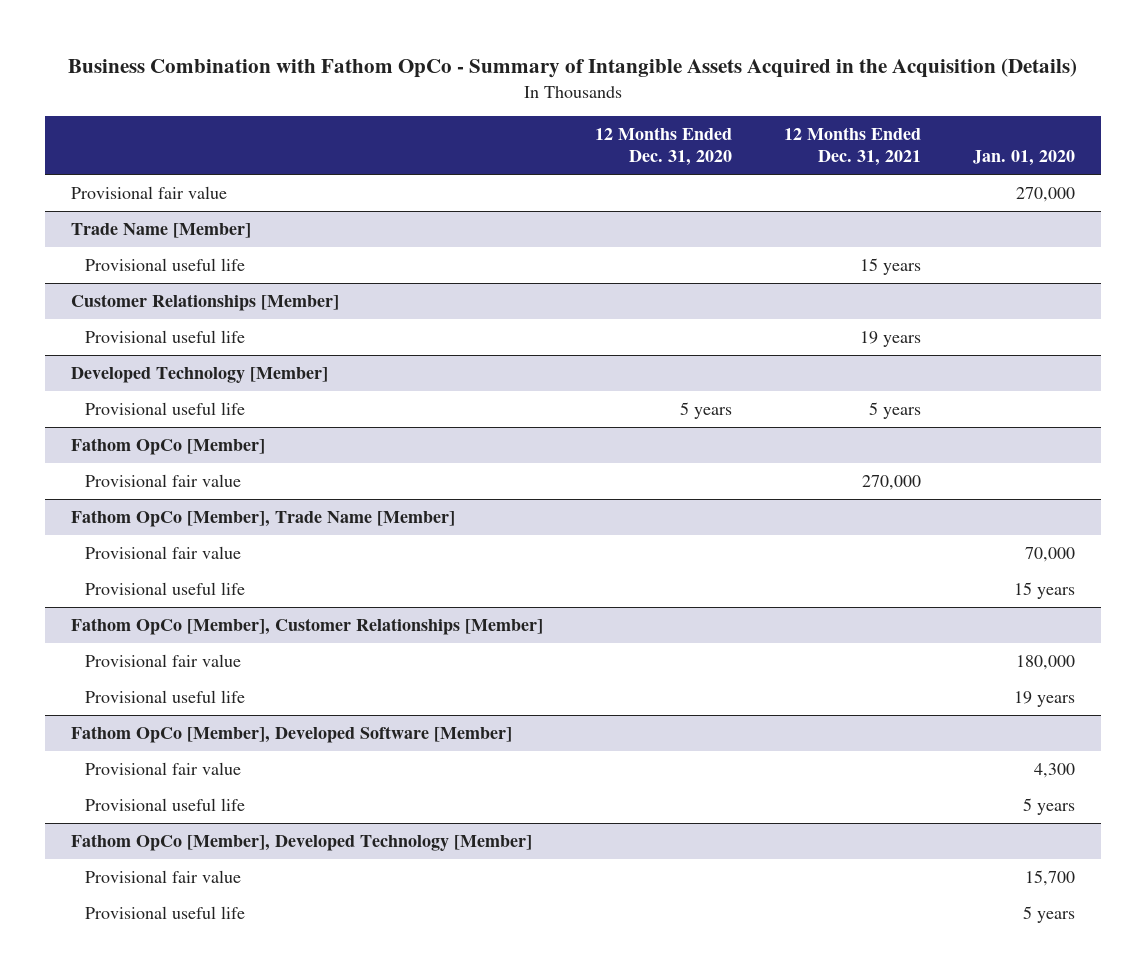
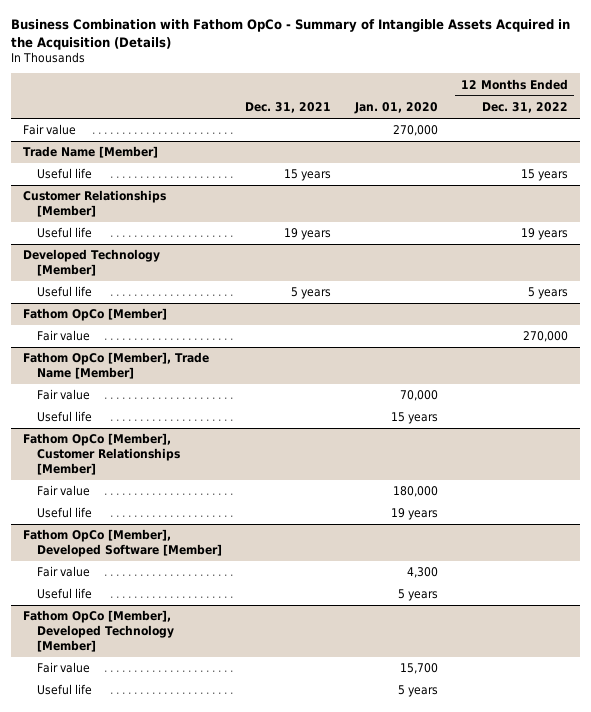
- | 12 Months Ended Dec. 31, 2020 | 12 Months Ended Dec. 31, 2021 | Jan. 01, 2020
+ | Dec. 31, 2021 | Jan. 01, 2020 | 12 Months Ended Dec. 31, 2022
- Provisional fair value | | | 270,000
+ Fair value | | 270,000 |
@ Trade Name [Member]
- Provisional useful life | | 15 years |
+ Useful life | 15 years | | 15 years
@ Customer Relationships [Member]
- Provisional useful life | | 19 years |
+ Useful life | 19 years | | 19 years
@ Developed Technology [Member]
- Provisional useful life | 5 years | 5 years |
+ Useful life | 5 years | | 5 years
@ Fathom OpCo [Member]
- Provisional fair value | | 270,000 |
+ Fair value | | | 270,000
@ Fathom OpCo [Member], Trade Name [Member]
- Provisional fair value | | | 70,000
- Provisional useful life | | | 15 years
+ Fair value | | 70,000 |
+ Useful life | | 15 years |
@ Fathom OpCo [Member], Customer Relationships [Member]
- Provisional fair value | | | 180,000
- Provisional useful life | | | 19 years
+ Fair value | | 180,000 |
+ Useful life | | 19 years |
@ Fathom OpCo [Member], Developed Software [Member]
- Provisional fair value | | | 4,300
- Provisional useful life | | | 5 years
+ Fair value | | 4,300 |
+ Useful life | | 5 years |
@ Fathom OpCo [Member], Developed Technology [Member]
- Provisional fair value | | | 15,700
- Provisional useful life | | | 5 years
+ Fair value | | 15,700 |
+ Useful life | | 5 years |

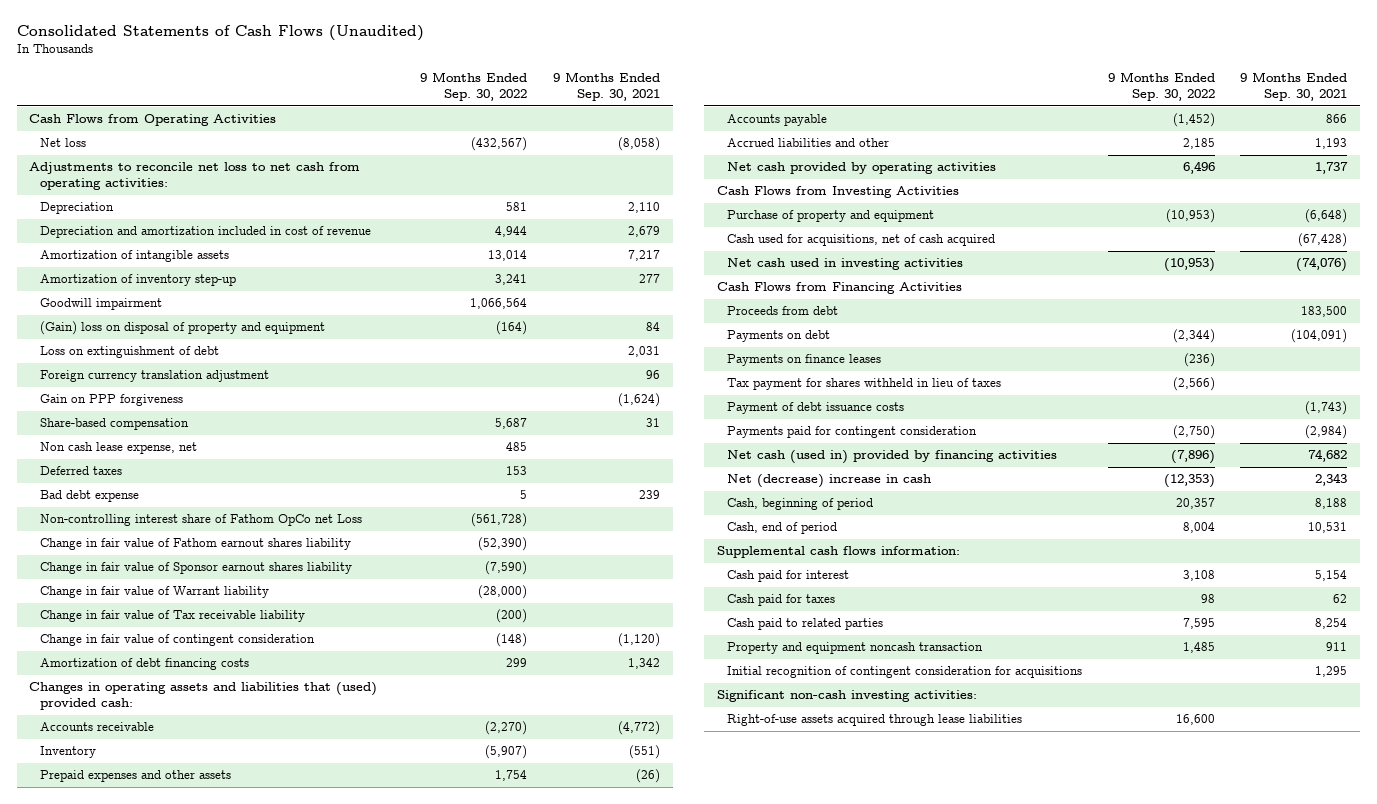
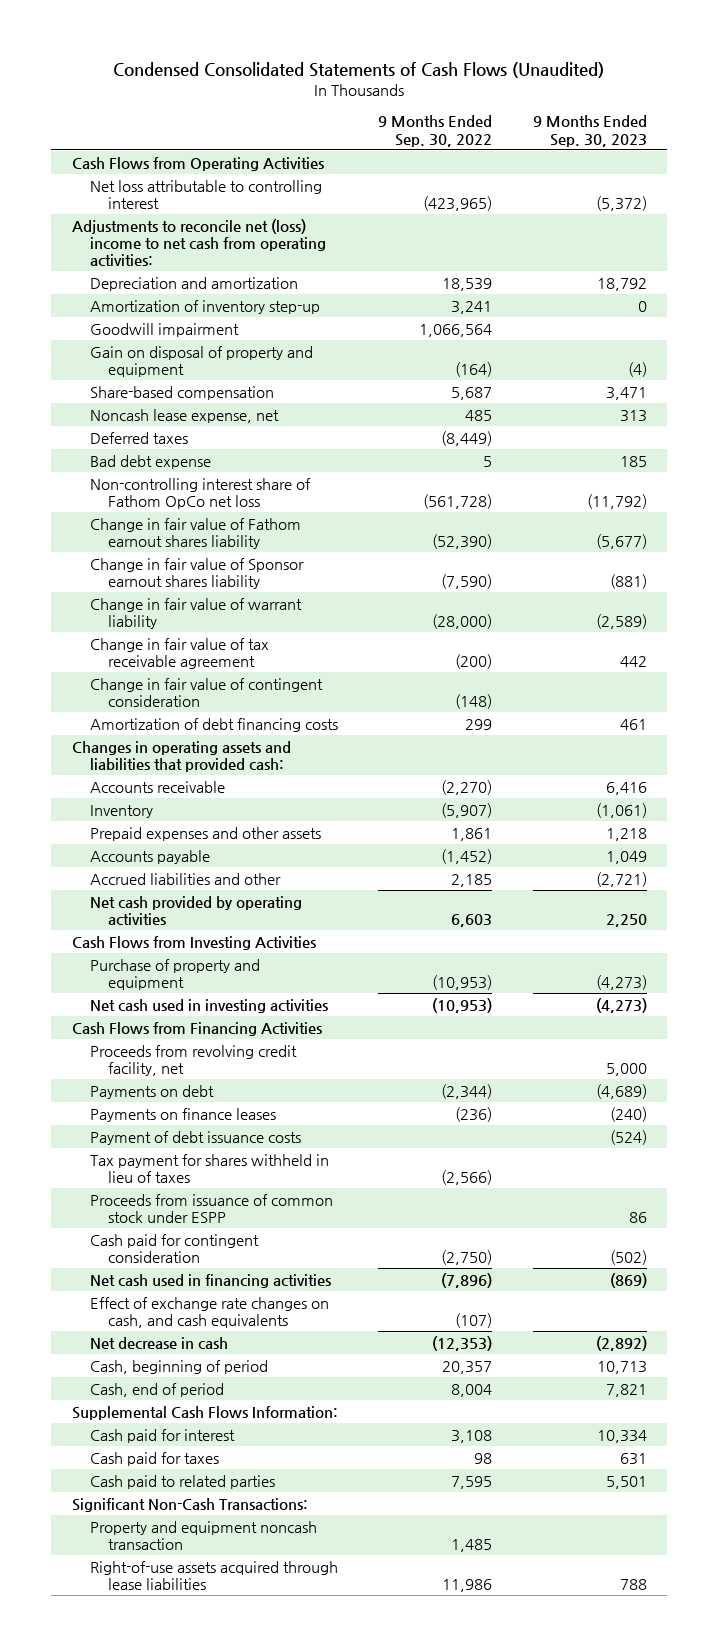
- Consolidated Statements of Cash Flows (Unaudited)
+ Condensed Consolidated Statements of Cash Flows (Unaudited)
- | 9 Months Ended Sep. 30, 2022 | 9 Months Ended Sep. 30, 2021
+ | 9 Months Ended Sep. 30, 2022 | 9 Months Ended Sep. 30, 2023
- Net loss | (432,567) | (8,058)
- Adjustments to reconcile net loss to net cash from operating activities:
- Depreciation | 581 | 2,110
- Depreciation and amortization included in cost of revenue | 4,944 | 2,679
- Amortization of intangible assets | 13,014 | 7,217
+ Net loss attributable to controlling interest | (423,965) | (5,372)
+ Adjustments to reconcile net (loss) income to net cash from operating activities:
+ Depreciation and amortization | 18,539 | 18,792
- (Gain) loss on disposal of property and equipment | (164) | 84
- Loss on extinguishment of debt | | 2,031
- Foreign currency translation adjustment | | 96
- Gain on PPP forgiveness | | (1,624)
+ Gain on disposal of property and equipment | (164) | (4)
- Non cash lease expense, net | 485 |
- Deferred taxes | 153 |
+ Noncash lease expense, net | 485 | 313
+ Deferred taxes | (8,449) |
- Non-controlling interest share of Fathom OpCo net Loss | (561,728) |
+ Non-controlling interest share of Fathom OpCo net loss | (561,728) | (11,792)
- Change in fair value of Warrant liability | (28,000) |
- Change in fair value of Tax receivable liability | (200) |
+ Change in fair value of warrant liability | (28,000) | (2,589)
+ Change in fair value of tax receivable agreement | (200) | 442
- Changes in operating assets and liabilities that (used) provided cash:
+ Changes in operating assets and liabilities that provided cash:
- Prepaid expenses and other assets | 1,754 | (26)
+ Prepaid expenses and other assets | 1,861 | 1,218
- Net cash provided by operating activities | 6,496 | 1,737
+ Net cash provided by operating activities | 6,603 | 2,250
- Cash used for acquisitions, net of cash acquired | | (67,428)
- Proceeds from debt | | 183,500
+ Proceeds from revolving credit facility, net | | 5,000
- Payments paid for contingent consideration | (2,750) | (2,984)
- Net cash (used in) provided by financing activities | (7,896) | 74,682
- Net (decrease) increase in cash | (12,353) | 2,343
moved down: Tax payment for shares withheld in lieu of taxes | (2,566) |
+ Proceeds from issuance of common stock under ESPP | | 86
+ Cash paid for contingent consideration | (2,750) | (502)
+ Net cash used in financing activities | (7,896) | (869)
+ Effect of exchange rate changes on cash, and cash equivalents | (107) |
+ Net decrease in cash | (12,353) | (2,892)
- Supplemental cash flows information:
+ Supplemental Cash Flows Information:
+ Significant Non-Cash Transactions:
- Initial recognition of contingent consideration for acquisitions | | 1,295
- Significant non-cash investing activities:
- Right-of-use assets acquired through lease liabilities | 16,600 |
+ Right-of-use assets acquired through lease liabilities | 11,986 | 788

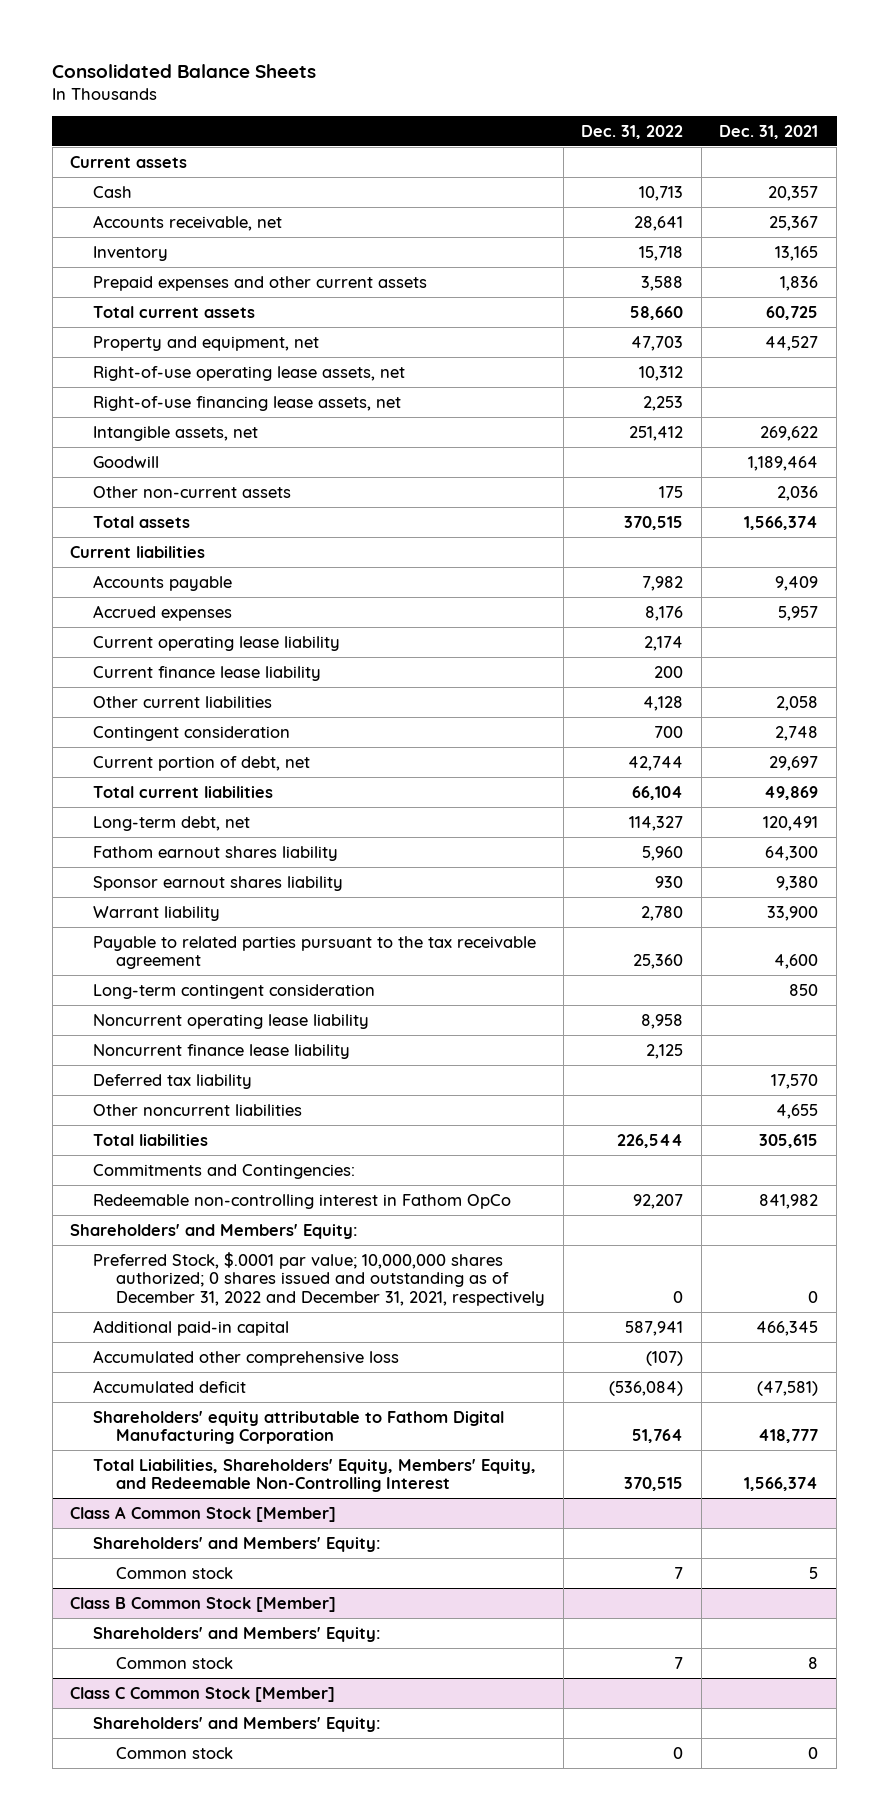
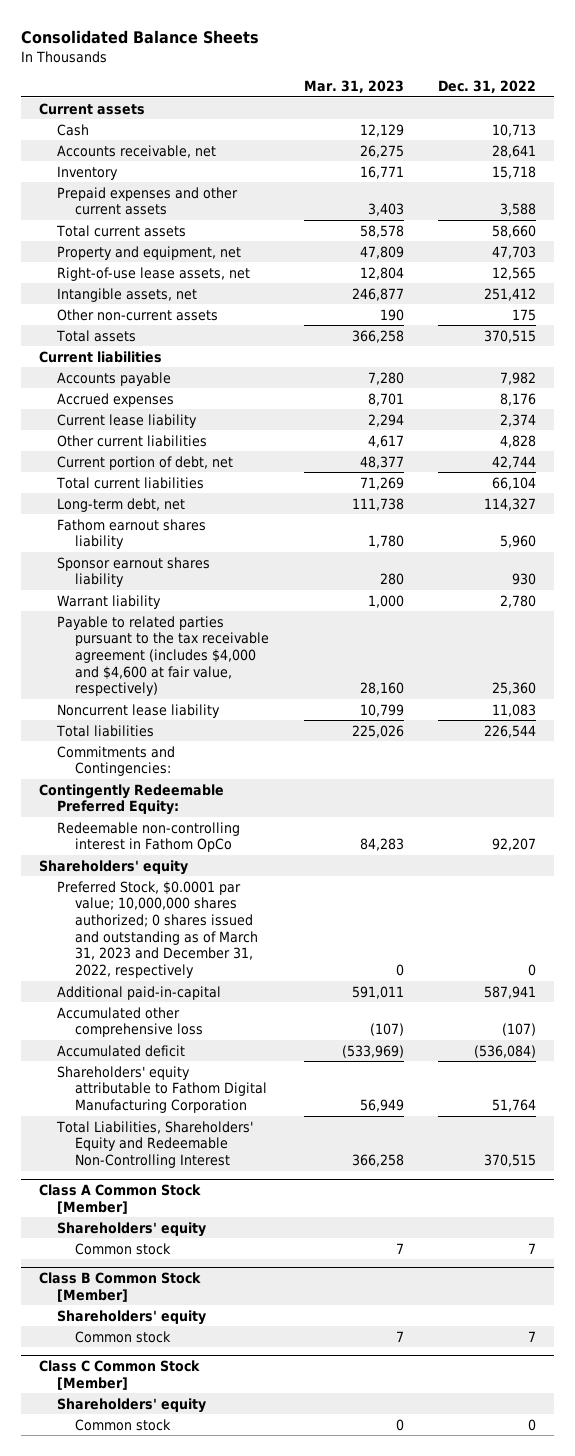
- | Dec. 31, 2022 | Dec. 31, 2021
+ | Mar. 31, 2023 | Dec. 31, 2022
- Right-of-use operating lease assets, net | 10,312 |
- Right-of-use financing lease assets, net | 2,253 |
+ Right-of-use lease assets, net | 12,804 | 12,565
- Goodwill | | 1,189,464
- Current operating lease liability | 2,174 |
- Current finance lease liability | 200 |
- Other current liabilities | 4,128 | 2,058
- Contingent consideration | 700 | 2,748
+ Current lease liability | 2,294 | 2,374
+ Other current liabilities | 4,617 | 4,828
- Payable to related parties pursuant to the tax receivable agreement | 25,360 | 4,600
- Long-term contingent consideration | | 850
- Noncurrent operating lease liability | 8,958 |
- Noncurrent finance lease liability | 2,125 |
- Deferred tax liability | | 17,570
- Other noncurrent liabilities | | 4,655
+ Payable to related parties pursuant to the tax receivable agreement (includes $4,000 and $4,600 at fair value, respectively) | 28,160 | 25,360
+ Noncurrent lease liability | 10,799 | 11,083
+ Contingently Redeemable Preferred Equity:
- Shareholders' and Members' Equity:
- Preferred Stock, $.0001 par value; 10,000,000 shares authorized; 0 shares issued and outstanding as of December 31, 2022 and December 31, 2021, respectively | 0 | 0
- Additional paid-in capital | 587,941 | 466,345
+ Shareholders' equity
+ Preferred Stock, $0.0001 par value; 10,000,000 shares authorized; 0 shares issued and outstanding as of March 31, 2023 and December 31, 2022, respectively | 0 | 0
+ Additional paid-in-capital | 591,011 | 587,941
- Total Liabilities, Shareholders' Equity, Members' Equity, and Redeemable Non-Controlling Interest | 370,515 | 1,566,374
+ Total Liabilities, Shareholders' Equity and Redeemable Non-Controlling Interest | 366,258 | 370,515
@ Class A Common Stock [Member]
- Shareholders' and Members' Equity:
+ Shareholders' equity
@ Class B Common Stock [Member]
- Shareholders' and Members' Equity:
+ Shareholders' equity
@ Class C Common Stock [Member]
- Shareholders' and Members' Equity:
+ Shareholders' equity

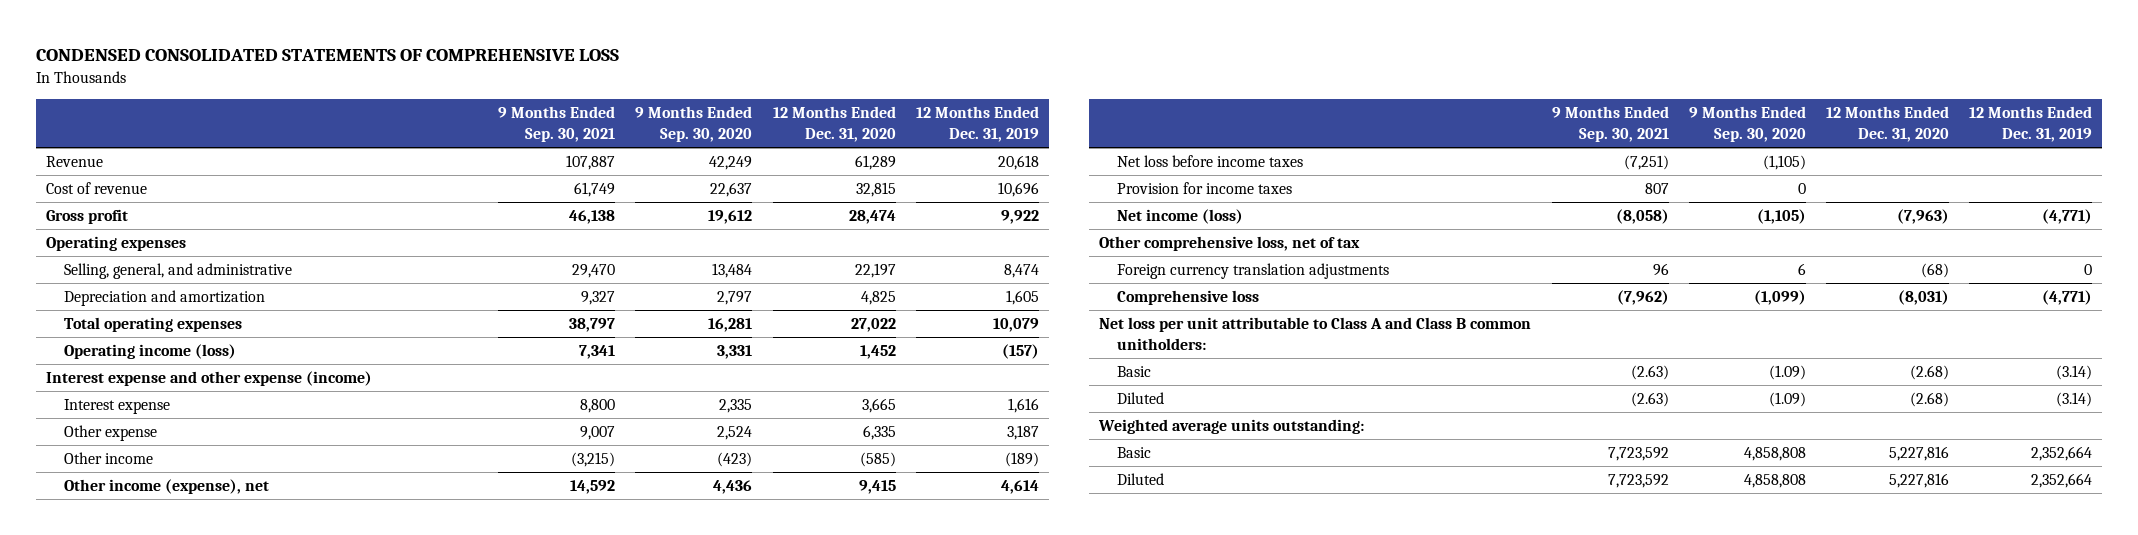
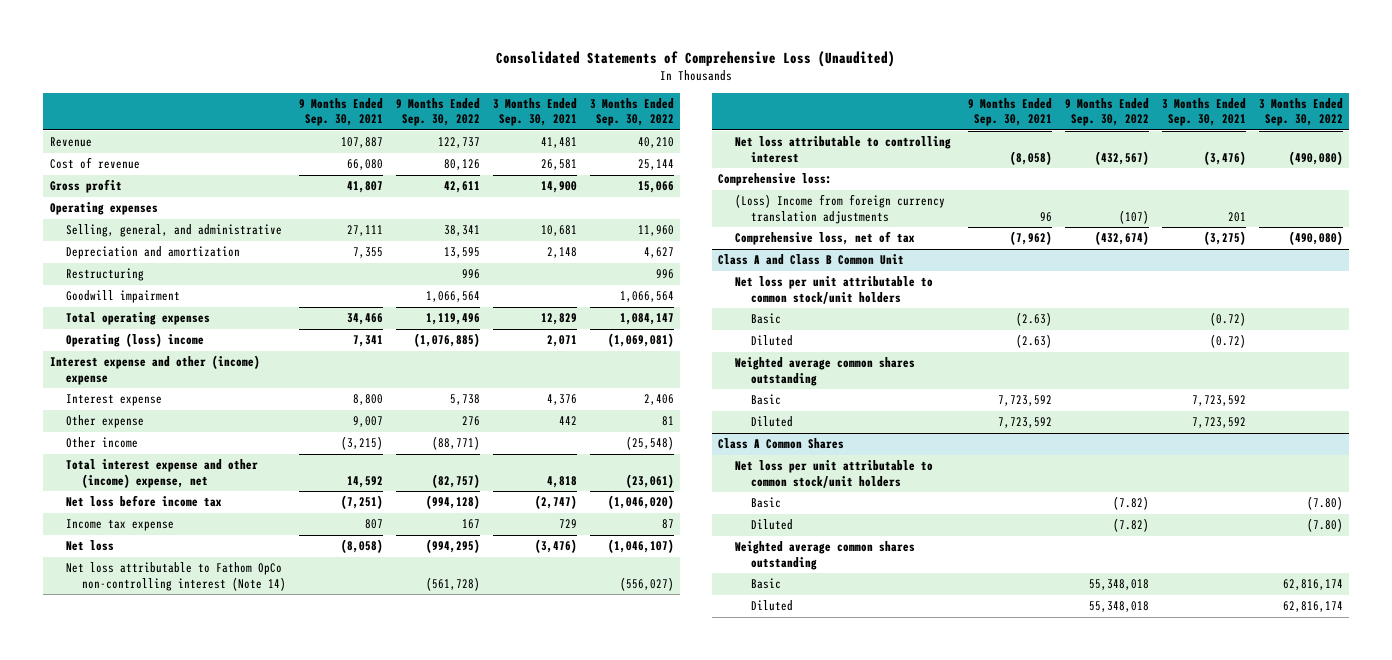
- CONDENSED CONSOLIDATED STATEMENTS OF COMPREHENSIVE LOSS
+ Consolidated Statements of Comprehensive Loss (Unaudited)
- | 9 Months Ended Sep. 30, 2021 | 9 Months Ended Sep. 30, 2020 | 12 Months Ended Dec. 31, 2020 | 12 Months Ended Dec. 31, 2019
+ | 9 Months Ended Sep. 30, 2021 | 9 Months Ended Sep. 30, 2022 | 3 Months Ended Sep. 30, 2021 | 3 Months Ended Sep. 30, 2022
- Cost of revenue | 61,749 | 22,637 | 32,815 | 10,696
- Gross profit | 46,138 | 19,612 | 28,474 | 9,922
+ Cost of revenue | 66,080 | 80,126 | 26,581 | 25,144
+ Gross profit | 41,807 | 42,611 | 14,900 | 15,066
- Selling, general, and administrative | 29,470 | 13,484 | 22,197 | 8,474
- Depreciation and amortization | 9,327 | 2,797 | 4,825 | 1,605
- Total operating expenses | 38,797 | 16,281 | 27,022 | 10,079
- Operating income (loss) | 7,341 | 3,331 | 1,452 | (157)
- Interest expense and other expense (income)
+ Selling, general, and administrative | 27,111 | 38,341 | 10,681 | 11,960
+ Depreciation and amortization | 7,355 | 13,595 | 2,148 | 4,627
+ Restructuring | | 996 | | 996
+ Goodwill impairment | | 1,066,564 | | 1,066,564
+ Total operating expenses | 34,466 | 1,119,496 | 12,829 | 1,084,147
+ Operating (loss) income | 7,341 | (1,076,885) | 2,071 | (1,069,081)
+ Interest expense and other (income) expense
- Other income (expense), net | 14,592 | 4,436 | 9,415 | 4,614
- Net loss before income taxes | (7,251) | (1,105) | |
- Provision for income taxes | 807 | 0 | |
- Net income (loss) | (8,058) | (1,105) | (7,963) | (4,771)
- Other comprehensive loss, net of tax
- Foreign currency translation adjustments | 96 | 6 | (68) | 0
- Comprehensive loss | (7,962) | (1,099) | (8,031) | (4,771)
- Net loss per unit attributable to Class A and Class B common unitholders:
+ Total interest expense and other (income) expense, net | 14,592 | (82,757) | 4,818 | (23,061)
+ Net loss before income tax | (7,251) | (994,128) | (2,747) | (1,046,020)
+ Income tax expense | 807 | 167 | 729 | 87
+ Net loss | (8,058) | (994,295) | (3,476) | (1,046,107)
+ Net loss attributable to Fathom OpCo non-controlling interest (Note 14) | | (561,728) | | (556,027)
+ Net loss attributable to controlling interest | (8,058) | (432,567) | (3,476) | (490,080)
+ Comprehensive loss:
+ (Loss) Income from foreign currency translation adjustments | 96 | (107) | 201 |
+ Comprehensive loss, net of tax | (7,962) | (432,674) | (3,275) | (490,080)
+ Class A and Class B Common Unit
+ Net loss per unit attributable to common stock/unit holders
- Weighted average units outstanding:
+ Weighted average common shares outstanding
+ Class A Common Shares
+ Net loss per unit attributable to common stock/unit holders
+ Basic | | (7.82) | | (7.80)
+ Diluted | | (7.82) | | (7.80)
+ Weighted average common shares outstanding
+ Basic | | 55,348,018 | | 62,816,174
+ Diluted | | 55,348,018 | | 62,816,174

